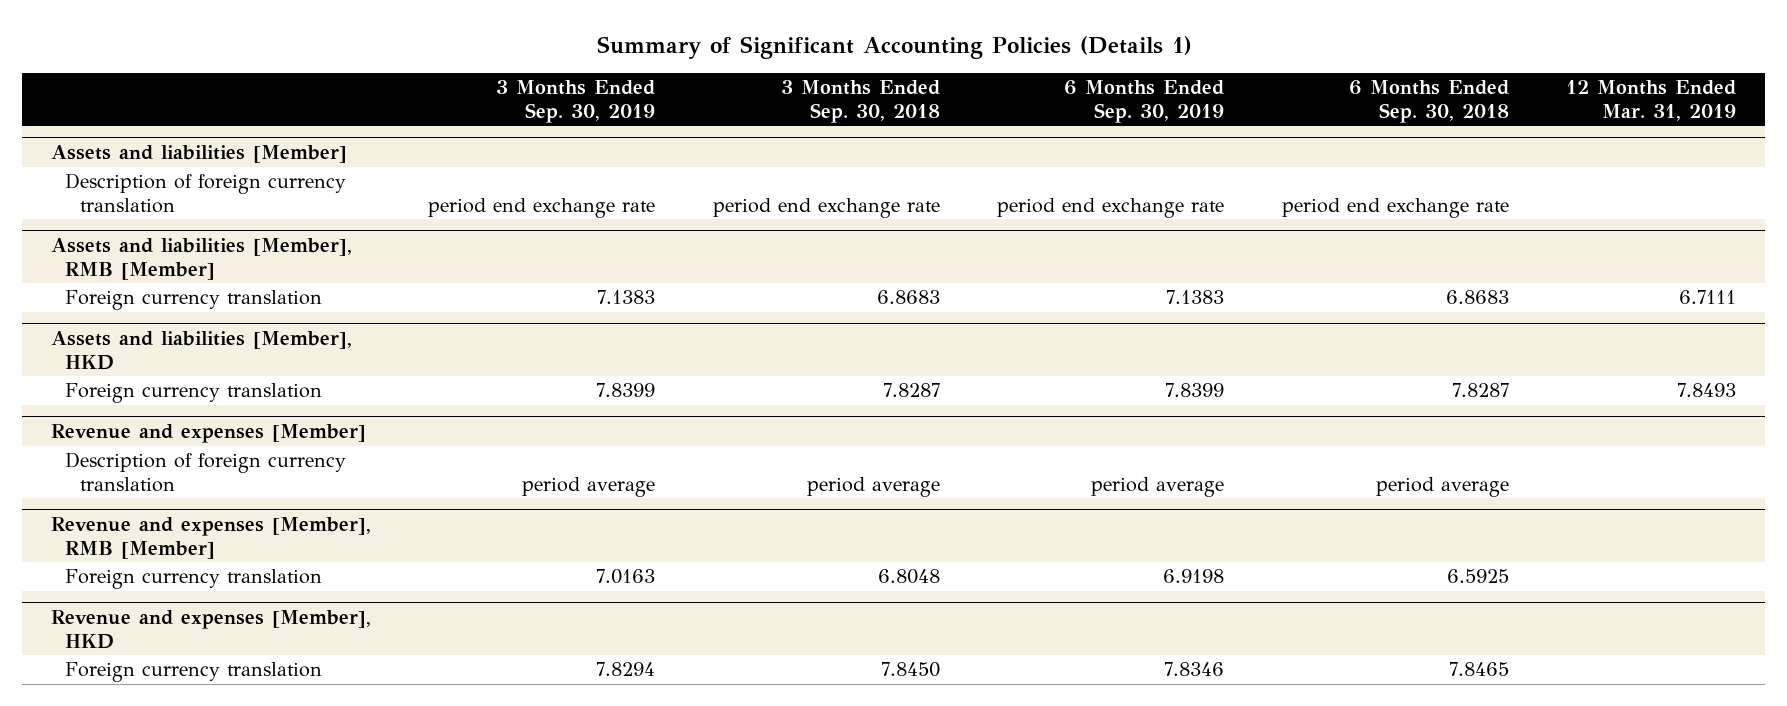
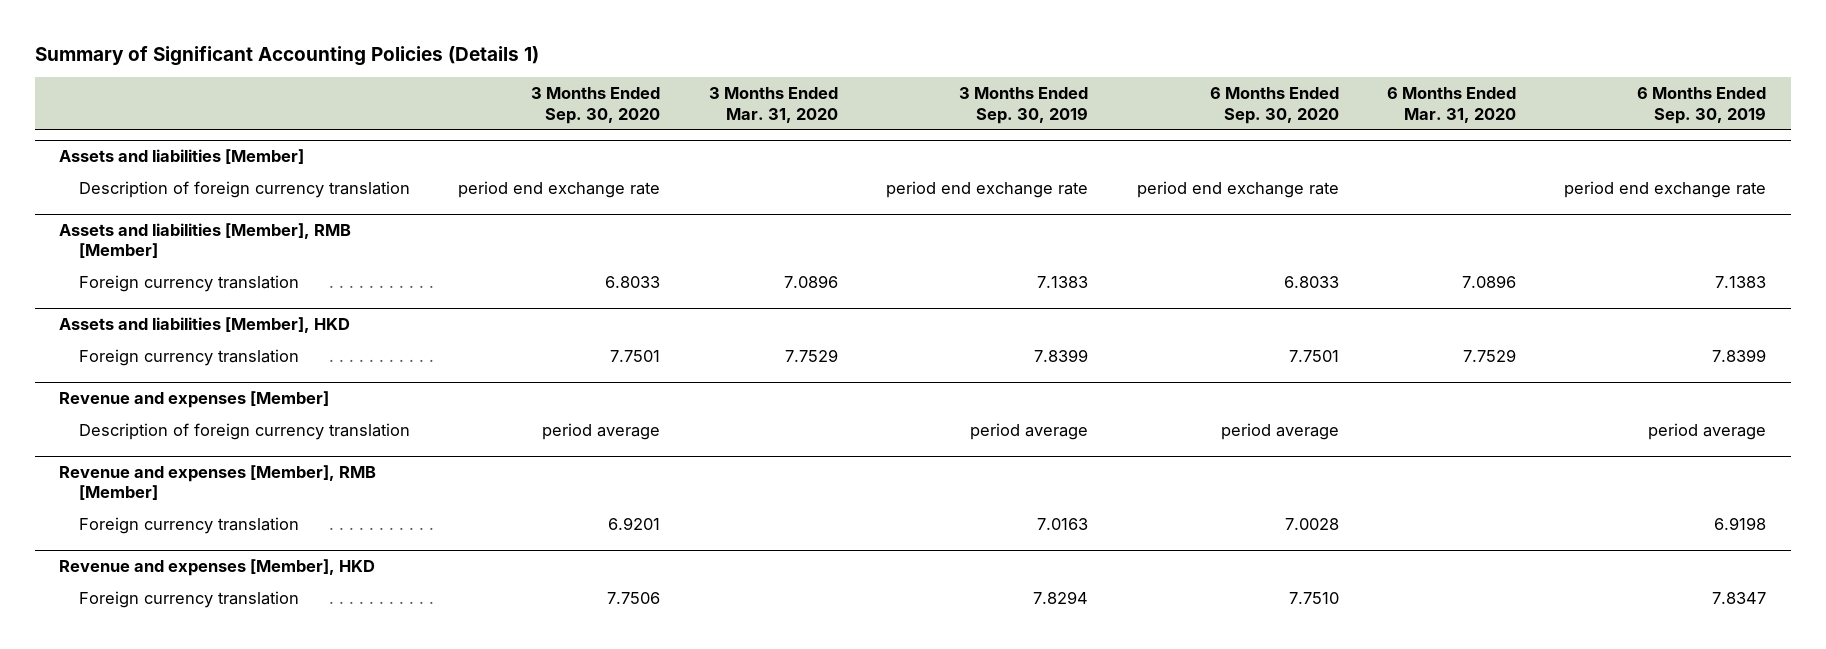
- | 3 Months Ended Sep. 30, 2019 | 3 Months Ended Sep. 30, 2018 | 6 Months Ended Sep. 30, 2019 | 6 Months Ended Sep. 30, 2018 | 12 Months Ended Mar. 31, 2019
+ | 3 Months Ended Sep. 30, 2020 | 3 Months Ended Mar. 31, 2020 | 3 Months Ended Sep. 30, 2019 | 6 Months Ended Sep. 30, 2020 | 6 Months Ended Mar. 31, 2020 | 6 Months Ended Sep. 30, 2019
@ Revenue and expenses [Member], HKD
- Foreign currency translation | 7.8294 | 7.8450 | 7.8346 | 7.8465 |
+ Foreign currency translation | 7.7506 | | 7.8294 | 7.7510 | | 7.8347

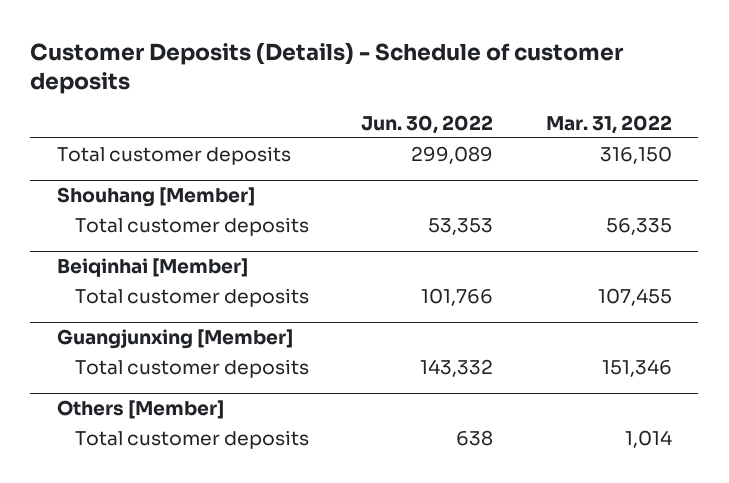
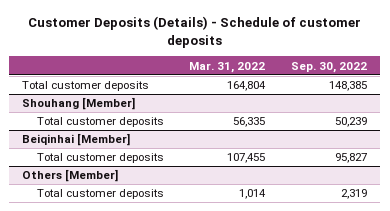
- | Jun. 30, 2022 | Mar. 31, 2022
+ | Mar. 31, 2022 | Sep. 30, 2022
- Total customer deposits | 299,089 | 316,150
+ Total customer deposits | 164,804 | 148,385
- Guangjunxing [Member]
- Total customer deposits | 143,332 | 151,346

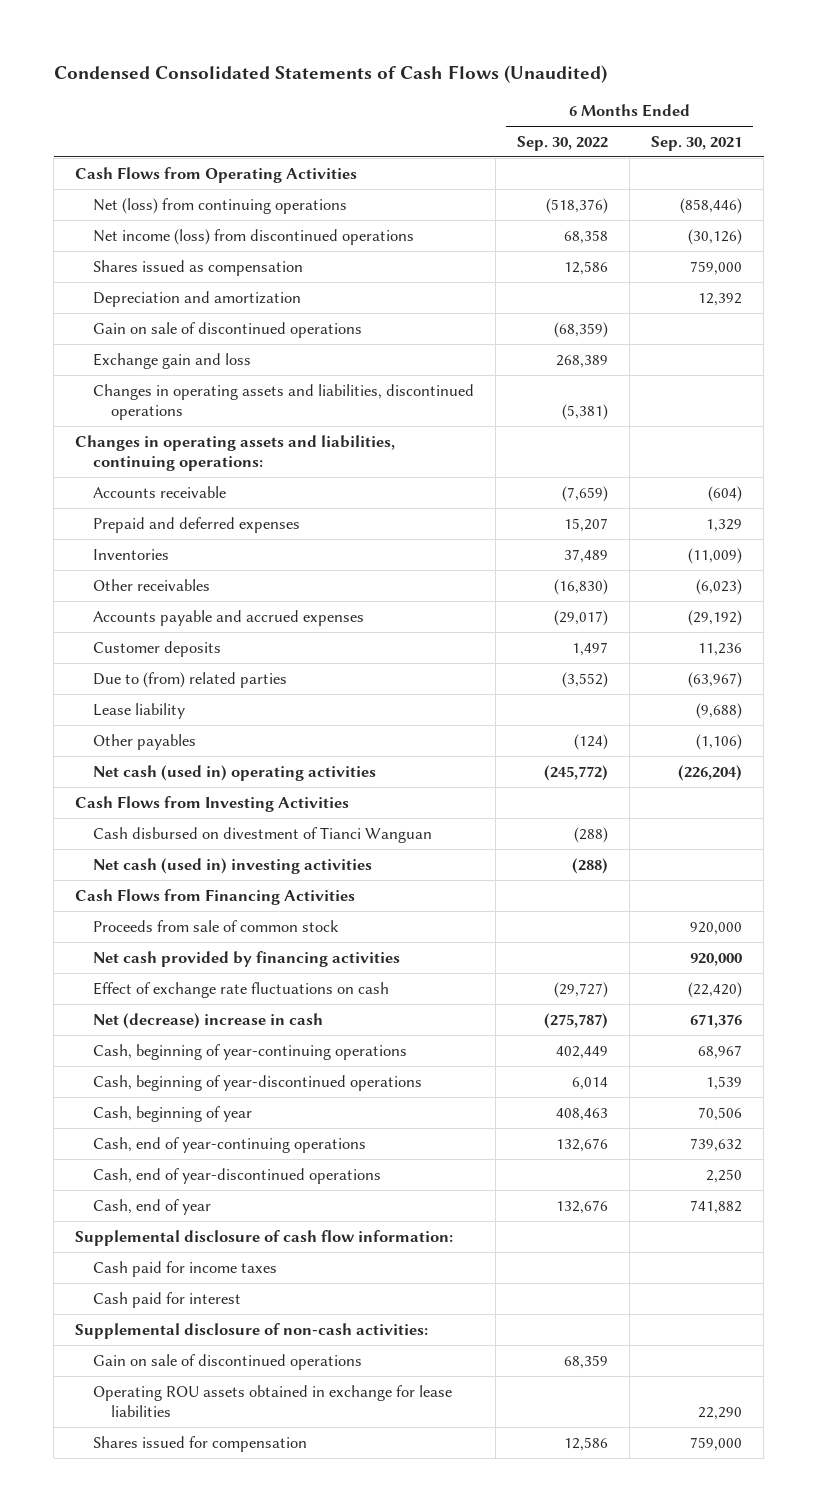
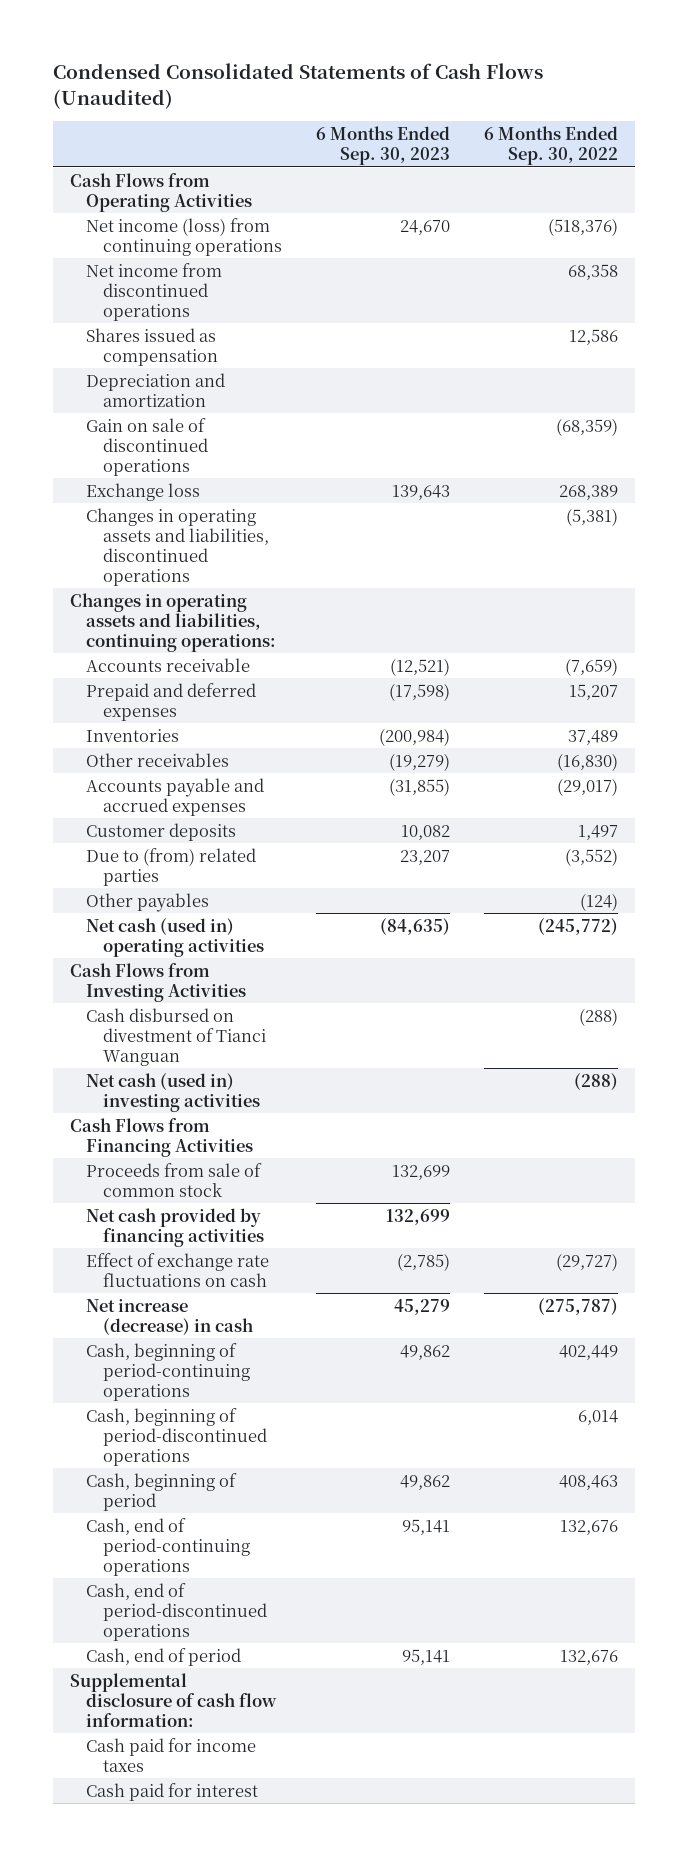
- | 6 Months Ended Sep. 30, 2022 | 6 Months Ended Sep. 30, 2021
+ | 6 Months Ended Sep. 30, 2023 | 6 Months Ended Sep. 30, 2022
- Net (loss) from continuing operations | (518,376) | (858,446)
- Net income (loss) from discontinued operations | 68,358 | (30,126)
+ Net income (loss) from continuing operations | 24,670 | (518,376)
+ Net income from discontinued operations | | 68,358
- Exchange gain and loss | 268,389 |
+ Exchange loss | 139,643 | 268,389
- Lease liability | | (9,688)
- Net (decrease) increase in cash | (275,787) | 671,376
- Cash, beginning of year-continuing operations | 402,449 | 68,967
- Cash, beginning of year-discontinued operations | 6,014 | 1,539
- Cash, beginning of year | 408,463 | 70,506
- Cash, end of year-continuing operations | 132,676 | 739,632
- Cash, end of year-discontinued operations | | 2,250
- Cash, end of year | 132,676 | 741,882
+ Net increase (decrease) in cash | 45,279 | (275,787)
+ Cash, beginning of period-continuing operations | 49,862 | 402,449
+ Cash, beginning of period-discontinued operations | | 6,014
+ Cash, beginning of period | 49,862 | 408,463
+ Cash, end of period-continuing operations | 95,141 | 132,676
+ Cash, end of period-discontinued operations
+ Cash, end of period | 95,141 | 132,676
- Supplemental disclosure of non-cash activities:
- Gain on sale of discontinued operations | 68,359 |
- Operating ROU assets obtained in exchange for lease liabilities | | 22,290
- Shares issued for compensation | 12,586 | 759,000

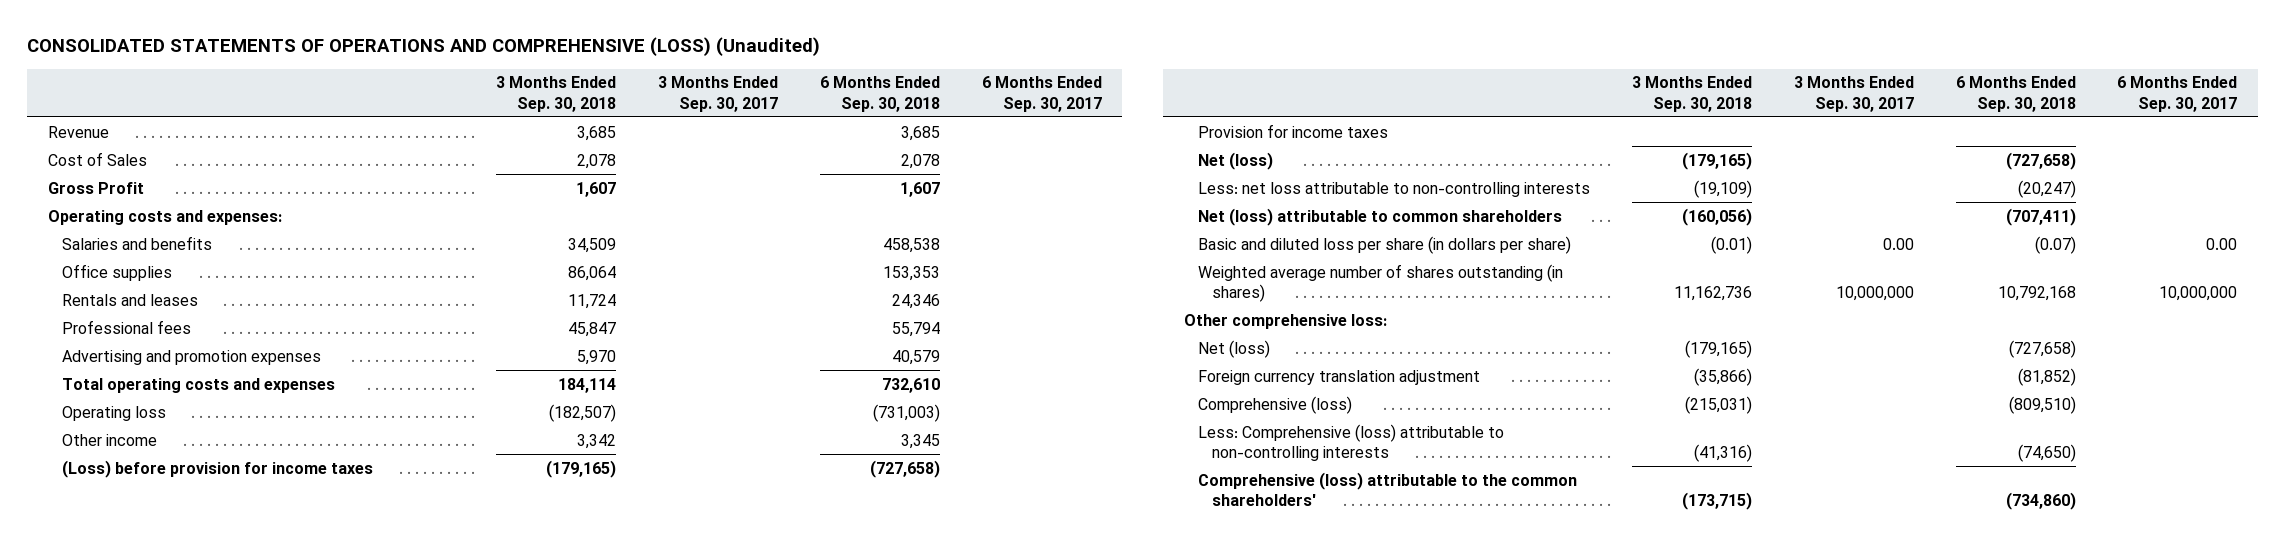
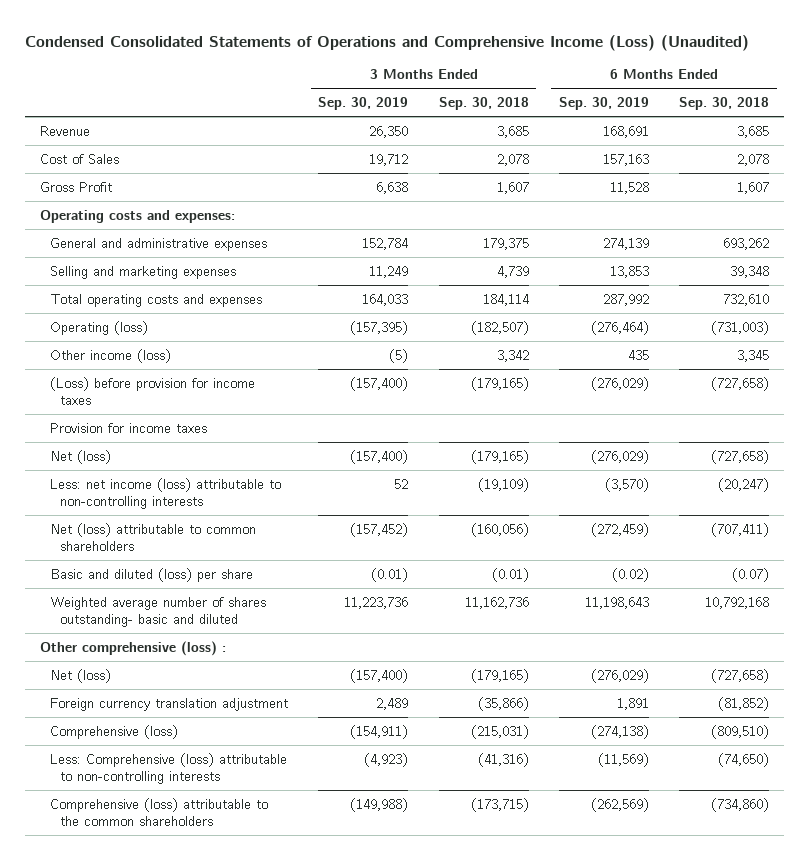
- CONSOLIDATED STATEMENTS OF OPERATIONS AND COMPREHENSIVE (LOSS) (Unaudited)
+ Condensed Consolidated Statements of Operations and Comprehensive Income (Loss) (Unaudited)
- | 3 Months Ended Sep. 30, 2018 | 3 Months Ended Sep. 30, 2017 | 6 Months Ended Sep. 30, 2018 | 6 Months Ended Sep. 30, 2017
+ | 3 Months Ended Sep. 30, 2019 | 3 Months Ended Sep. 30, 2018 | 6 Months Ended Sep. 30, 2019 | 6 Months Ended Sep. 30, 2018
- Salaries and benefits | 34,509 | | 458,538 |
- Office supplies | 86,064 | | 153,353 |
- Rentals and leases | 11,724 | | 24,346 |
- Professional fees | 45,847 | | 55,794 |
- Advertising and promotion expenses | 5,970 | | 40,579 |
+ General and administrative expenses | 152,784 | 179,375 | 274,139 | 693,262
+ Selling and marketing expenses | 11,249 | 4,739 | 13,853 | 39,348
- Operating loss | (182,507) | | (731,003) |
- Other income | 3,342 | | 3,345 |
+ Operating (loss) | (157,395) | (182,507) | (276,464) | (731,003)
+ Other income (loss) | (5) | 3,342 | 435 | 3,345
- Less: net loss attributable to non-controlling interests | (19,109) | | (20,247) |
+ Less: net income (loss) attributable to non-controlling interests | 52 | (19,109) | (3,570) | (20,247)
- Basic and diluted loss per share (in dollars per share) | (0.01) | 0.00 | (0.07) | 0.00
- Weighted average number of shares outstanding (in shares) | 11,162,736 | 10,000,000 | 10,792,168 | 10,000,000
- Other comprehensive loss:
+ Basic and diluted (loss) per share | (0.01) | (0.01) | (0.02) | (0.07)
+ Weighted average number of shares outstanding- basic and diluted | 11,223,736 | 11,162,736 | 11,198,643 | 10,792,168
+ Other comprehensive (loss) :
- Comprehensive (loss) attributable to the common shareholders' | (173,715) | | (734,860) |
+ Comprehensive (loss) attributable to the common shareholders | (149,988) | (173,715) | (262,569) | (734,860)

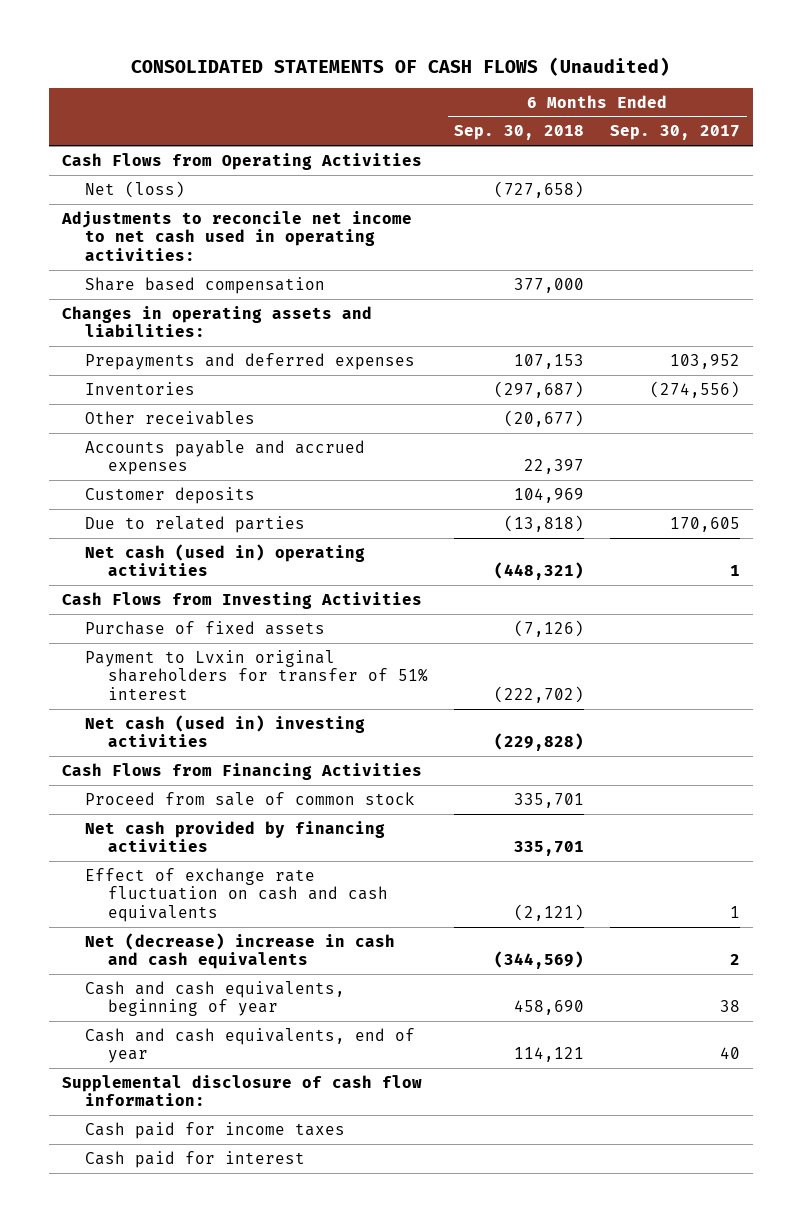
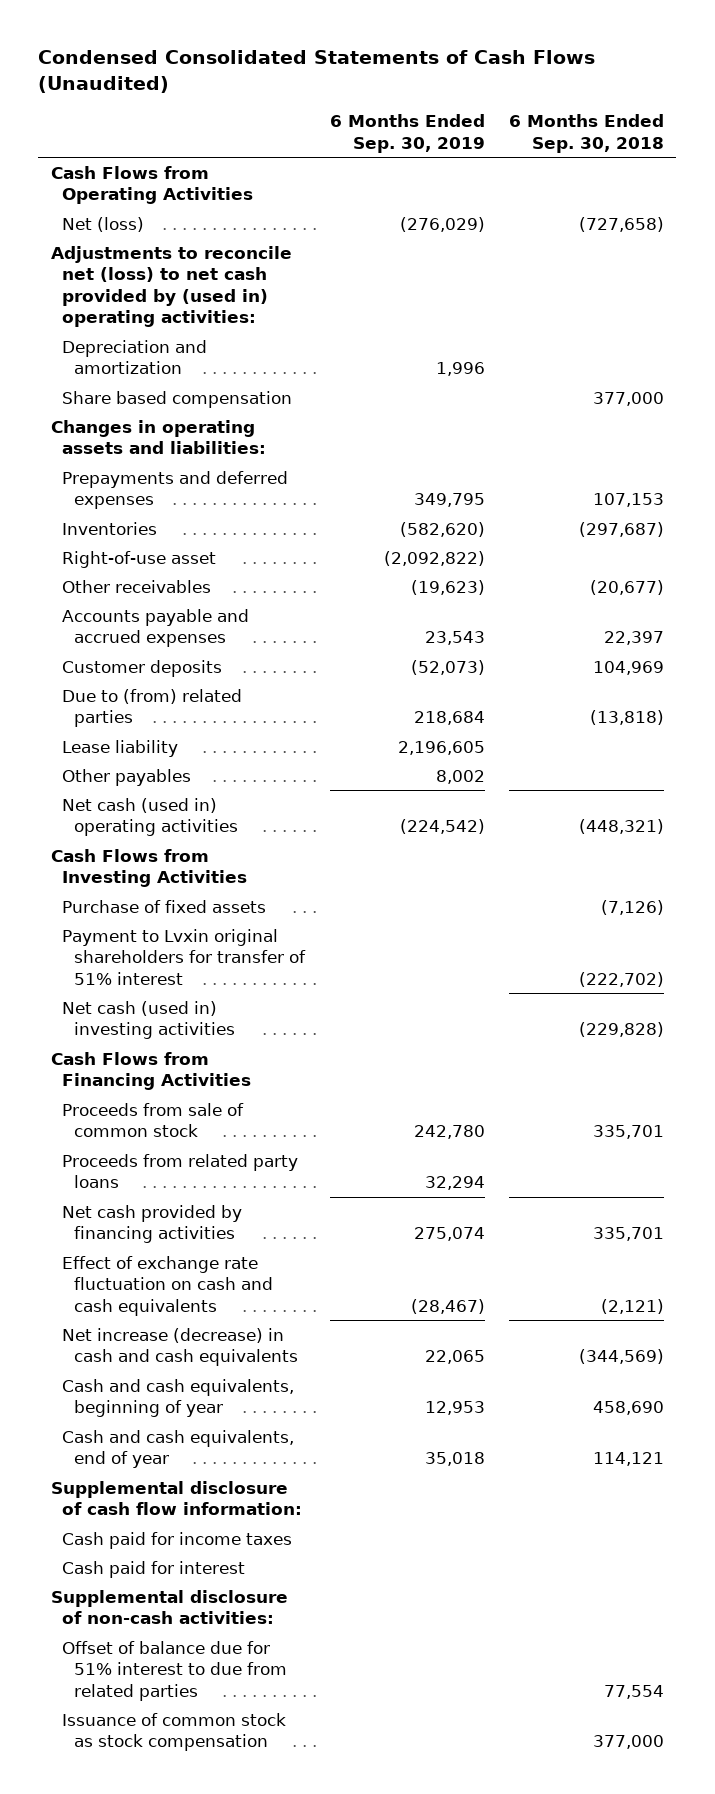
- CONSOLIDATED STATEMENTS OF CASH FLOWS (Unaudited)
+ Condensed Consolidated Statements of Cash Flows (Unaudited)
- | 6 Months Ended Sep. 30, 2018 | 6 Months Ended Sep. 30, 2017
+ | 6 Months Ended Sep. 30, 2019 | 6 Months Ended Sep. 30, 2018
- Adjustments to reconcile net income to net cash used in operating activities:
+ Adjustments to reconcile net (loss) to net cash provided by (used in) operating activities:
+ Depreciation and amortization | 1,996 |
+ Right-of-use asset | (2,092,822) |
- Due to related parties | (13,818) | 170,605
+ Due to (from) related parties | 218,684 | (13,818)
+ Lease liability | 2,196,605 |
+ Other payables | 8,002 |
- Proceed from sale of common stock | 335,701 |
+ Proceeds from sale of common stock | 242,780 | 335,701
+ Proceeds from related party loans | 32,294 |
- Net (decrease) increase in cash and cash equivalents | (344,569) | 2
+ Net increase (decrease) in cash and cash equivalents | 22,065 | (344,569)
+ Supplemental disclosure of non-cash activities:
+ Offset of balance due for 51% interest to due from related parties | | 77,554
+ Issuance of common stock as stock compensation | | 377,000

